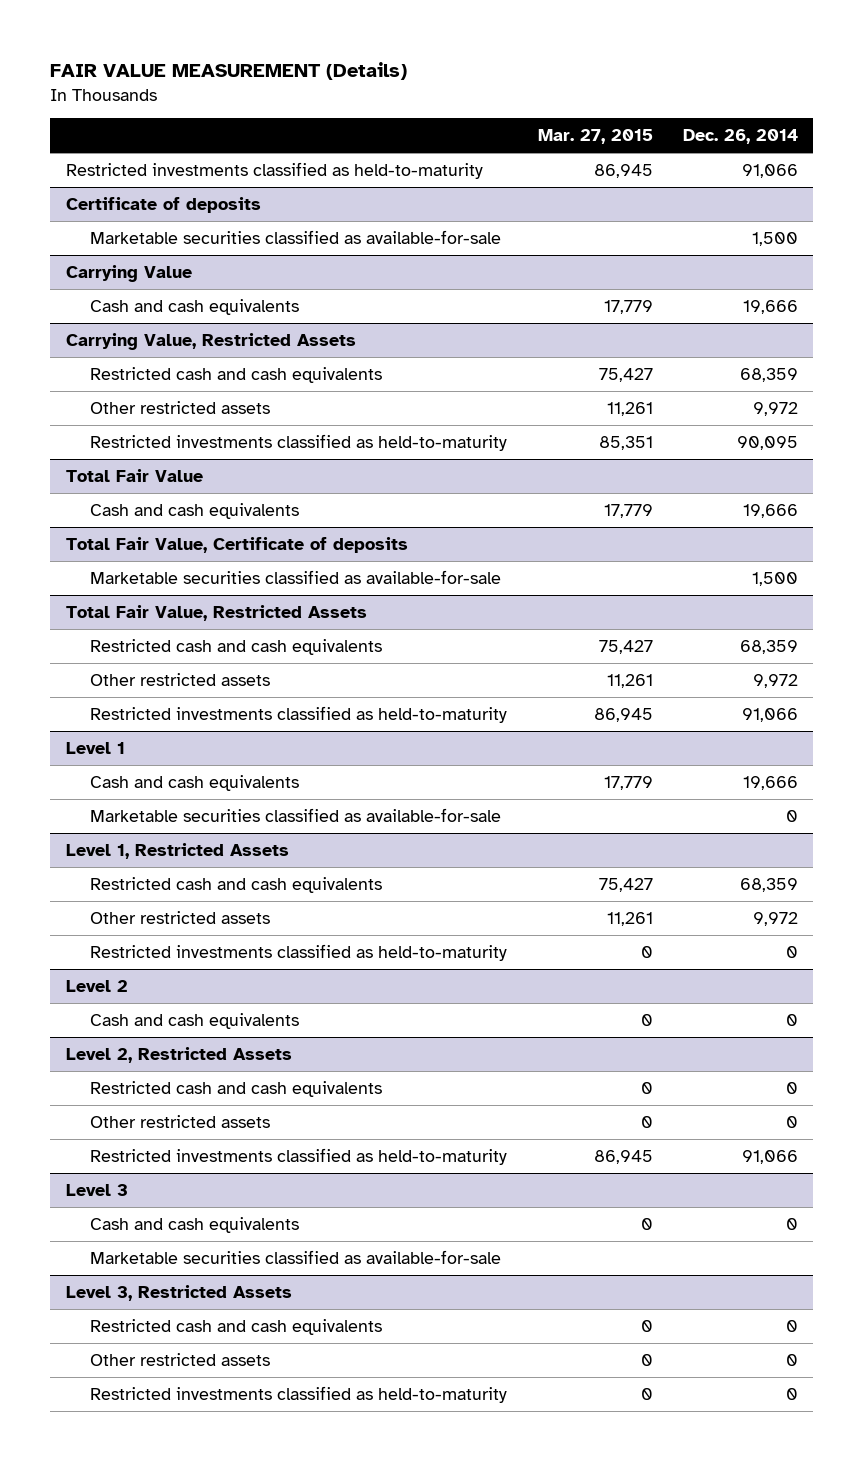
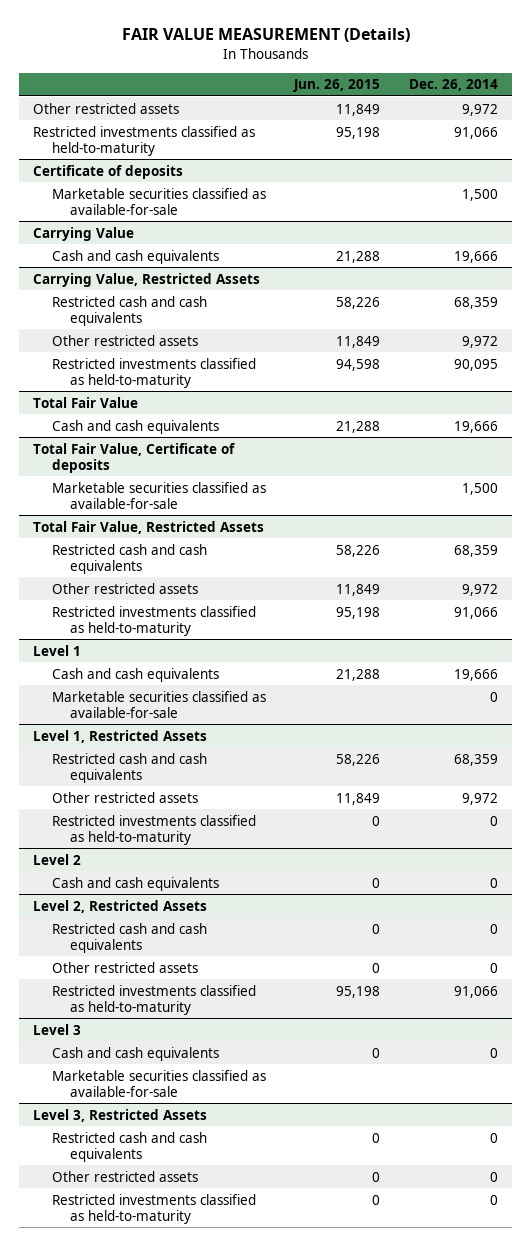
- | Mar. 27, 2015 | Dec. 26, 2014
+ | Jun. 26, 2015 | Dec. 26, 2014
+ Other restricted assets | 11,849 | 9,972

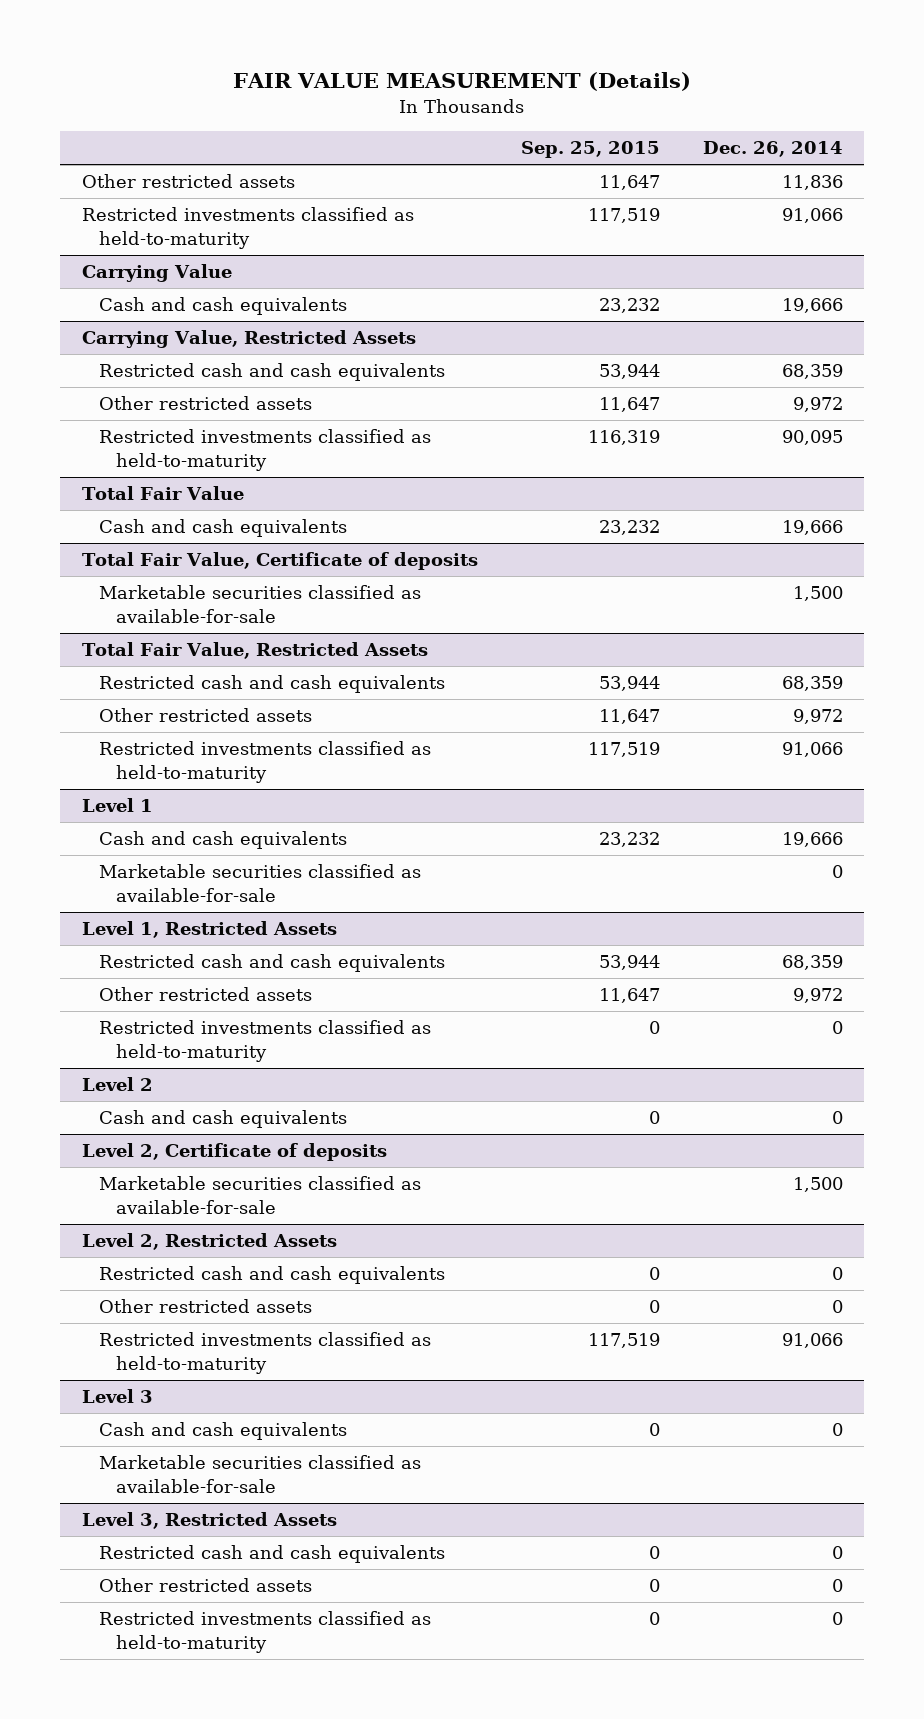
- | Jun. 26, 2015 | Dec. 26, 2014
+ | Sep. 25, 2015 | Dec. 26, 2014
- Other restricted assets | 11,849 | 9,972
+ Other restricted assets | 11,647 | 11,836
- Certificate of deposits
- Marketable securities classified as available-for-sale | | 1,500
+ Level 2, Certificate of deposits
+ Marketable securities classified as available-for-sale | | 1,500

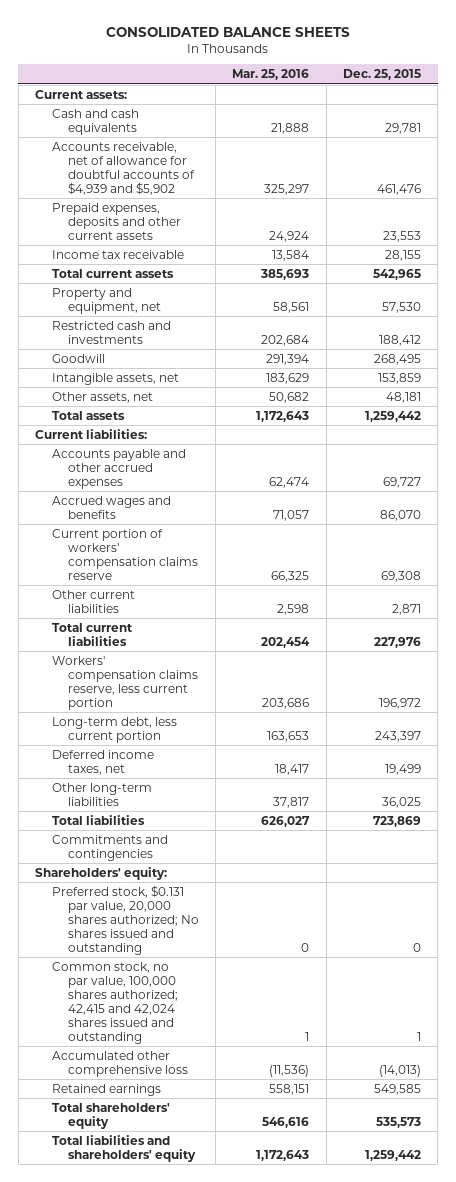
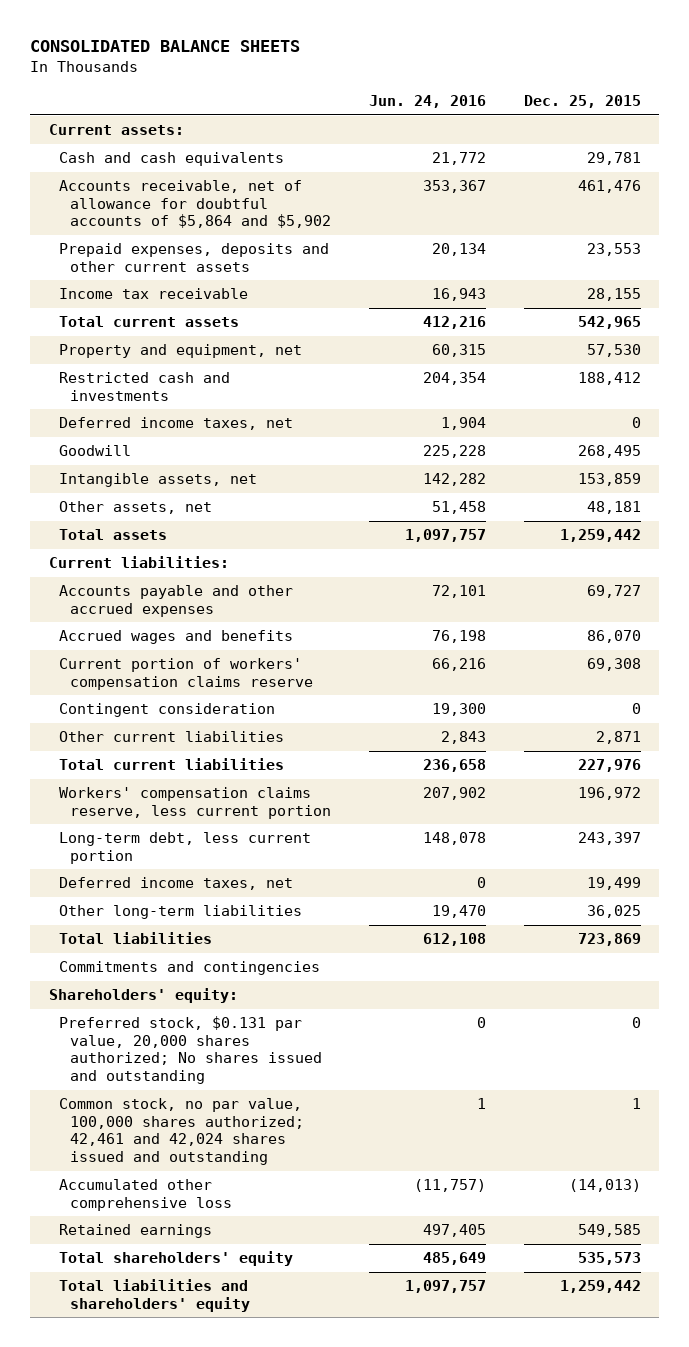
- | Mar. 25, 2016 | Dec. 25, 2015
+ | Jun. 24, 2016 | Dec. 25, 2015
- Accounts receivable, net of allowance for doubtful accounts of $4,939 and $5,902 | 325,297 | 461,476
+ Accounts receivable, net of allowance for doubtful accounts of $5,864 and $5,902 | 353,367 | 461,476
+ Deferred income taxes, net | 1,904 | 0
+ Contingent consideration | 19,300 | 0
- Common stock, no par value, 100,000 shares authorized; 42,415 and 42,024 shares issued and outstanding | 1 | 1
+ Common stock, no par value, 100,000 shares authorized; 42,461 and 42,024 shares issued and outstanding | 1 | 1

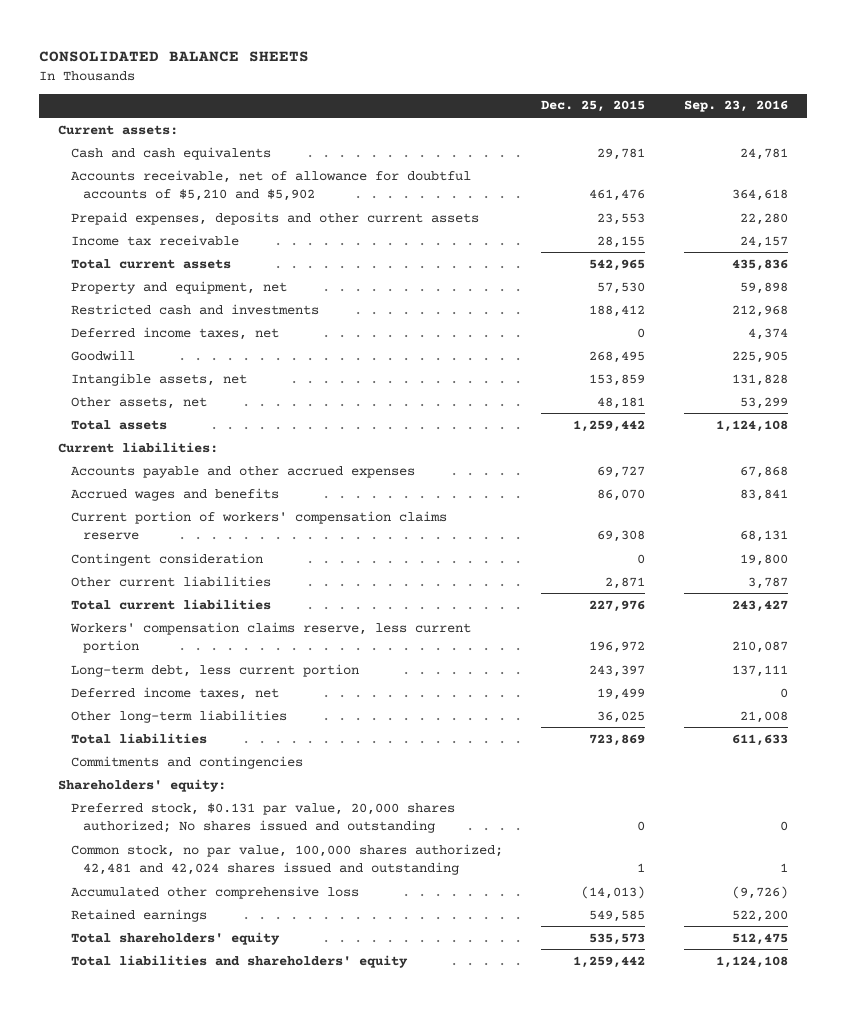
- | Jun. 24, 2016 | Dec. 25, 2015
+ | Dec. 25, 2015 | Sep. 23, 2016
- Accounts receivable, net of allowance for doubtful accounts of $5,864 and $5,902 | 353,367 | 461,476
+ Accounts receivable, net of allowance for doubtful accounts of $5,210 and $5,902 | 461,476 | 364,618
- Common stock, no par value, 100,000 shares authorized; 42,461 and 42,024 shares issued and outstanding | 1 | 1
+ Common stock, no par value, 100,000 shares authorized; 42,481 and 42,024 shares issued and outstanding | 1 | 1

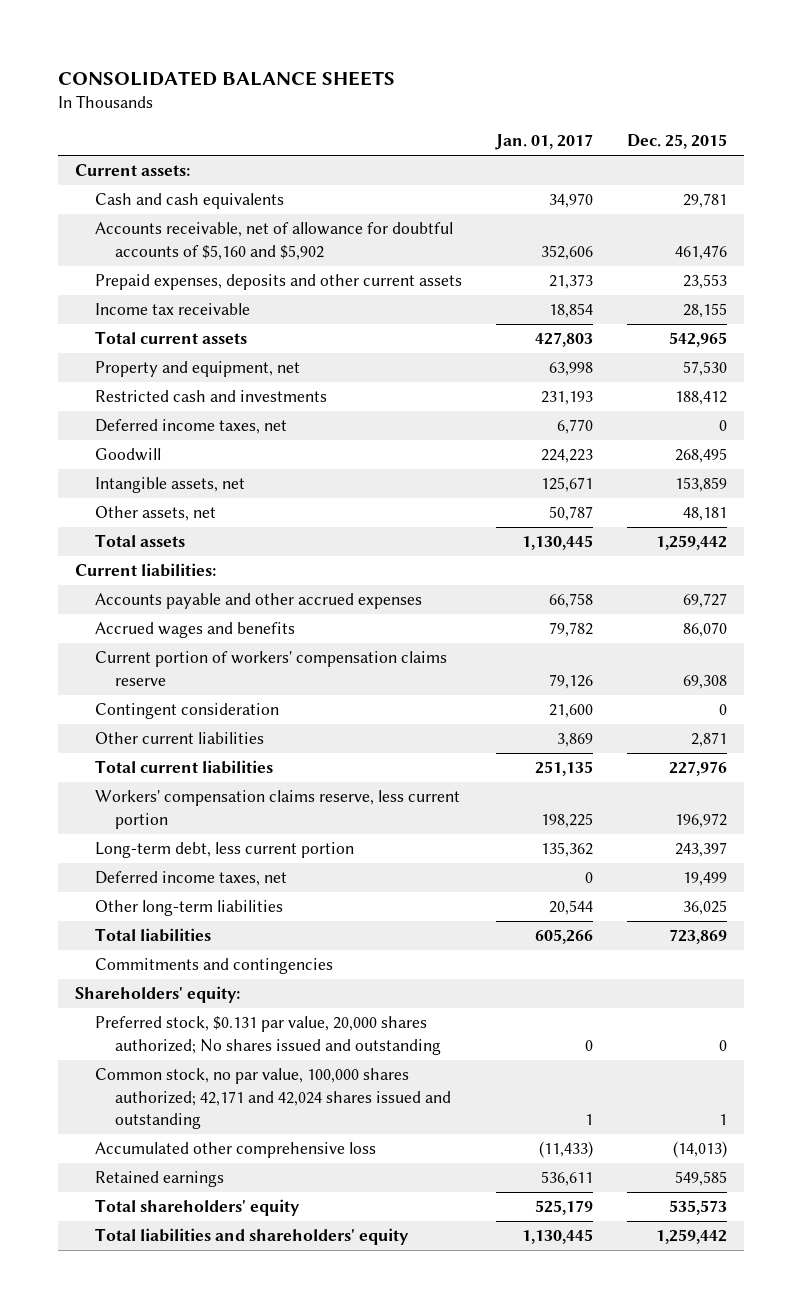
- | Dec. 25, 2015 | Sep. 23, 2016
+ | Jan. 01, 2017 | Dec. 25, 2015
- Accounts receivable, net of allowance for doubtful accounts of $5,210 and $5,902 | 461,476 | 364,618
+ Accounts receivable, net of allowance for doubtful accounts of $5,160 and $5,902 | 352,606 | 461,476
- Common stock, no par value, 100,000 shares authorized; 42,481 and 42,024 shares issued and outstanding | 1 | 1
+ Common stock, no par value, 100,000 shares authorized; 42,171 and 42,024 shares issued and outstanding | 1 | 1

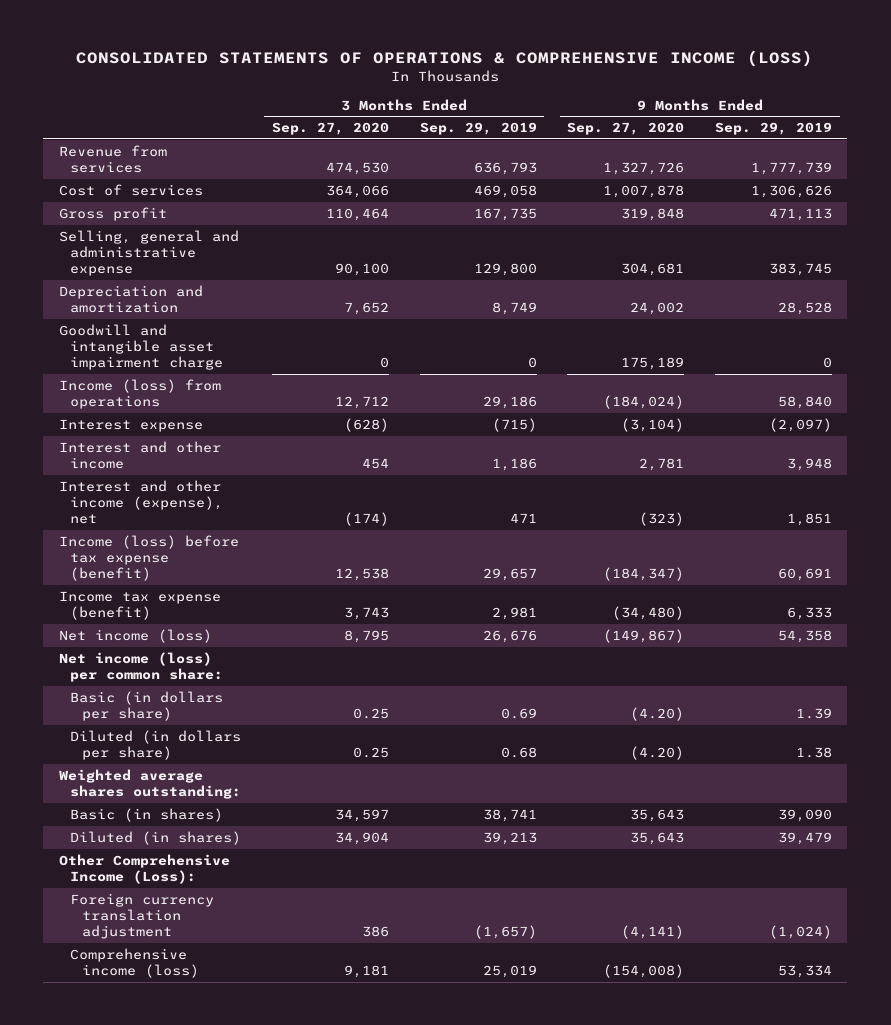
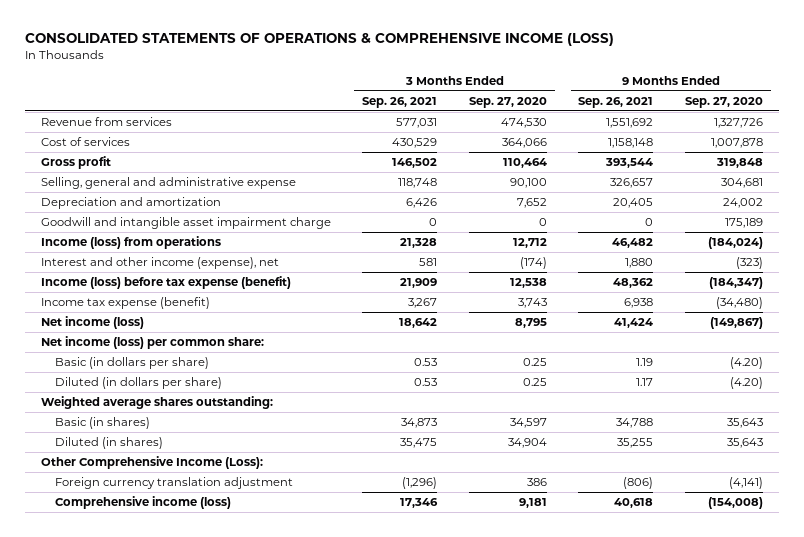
- | 3 Months Ended Sep. 27, 2020 | 3 Months Ended Sep. 29, 2019 | 9 Months Ended Sep. 27, 2020 | 9 Months Ended Sep. 29, 2019
+ | 3 Months Ended Sep. 26, 2021 | 3 Months Ended Sep. 27, 2020 | 9 Months Ended Sep. 26, 2021 | 9 Months Ended Sep. 27, 2020
- Interest expense | (628) | (715) | (3,104) | (2,097)
- Interest and other income | 454 | 1,186 | 2,781 | 3,948

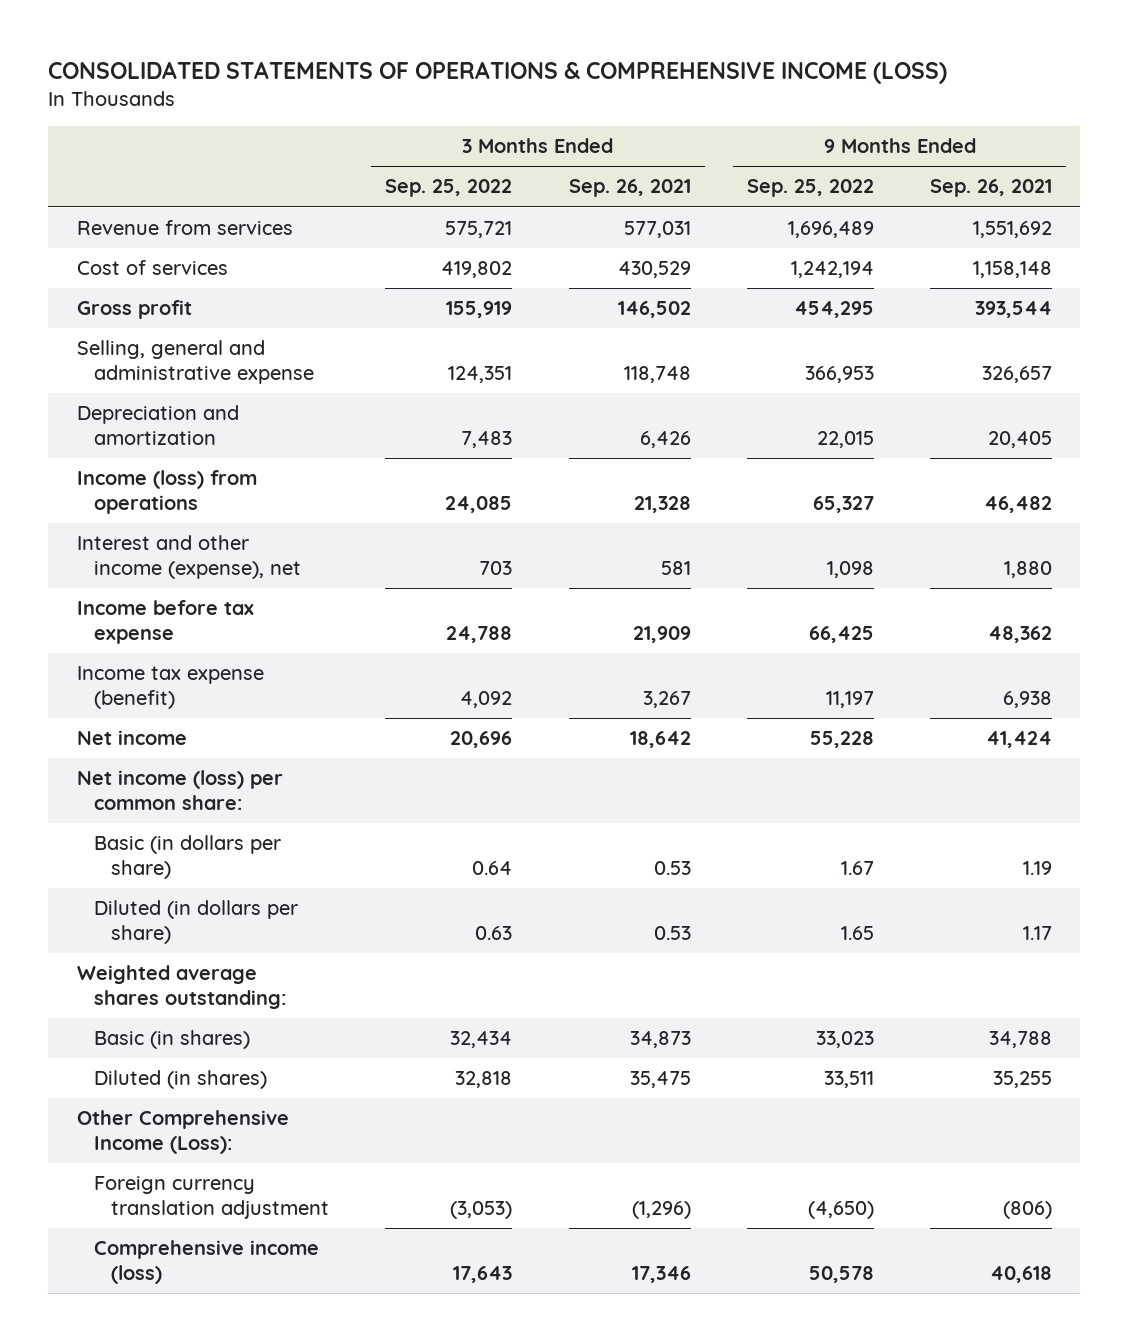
- | 3 Months Ended Sep. 26, 2021 | 3 Months Ended Sep. 27, 2020 | 9 Months Ended Sep. 26, 2021 | 9 Months Ended Sep. 27, 2020
+ | 3 Months Ended Sep. 25, 2022 | 3 Months Ended Sep. 26, 2021 | 9 Months Ended Sep. 25, 2022 | 9 Months Ended Sep. 26, 2021
- Goodwill and intangible asset impairment charge | 0 | 0 | 0 | 175,189
- Income (loss) before tax expense (benefit) | 21,909 | 12,538 | 48,362 | (184,347)
+ Income before tax expense | 24,788 | 21,909 | 66,425 | 48,362
- Net income (loss) | 18,642 | 8,795 | 41,424 | (149,867)
+ Net income | 20,696 | 18,642 | 55,228 | 41,424

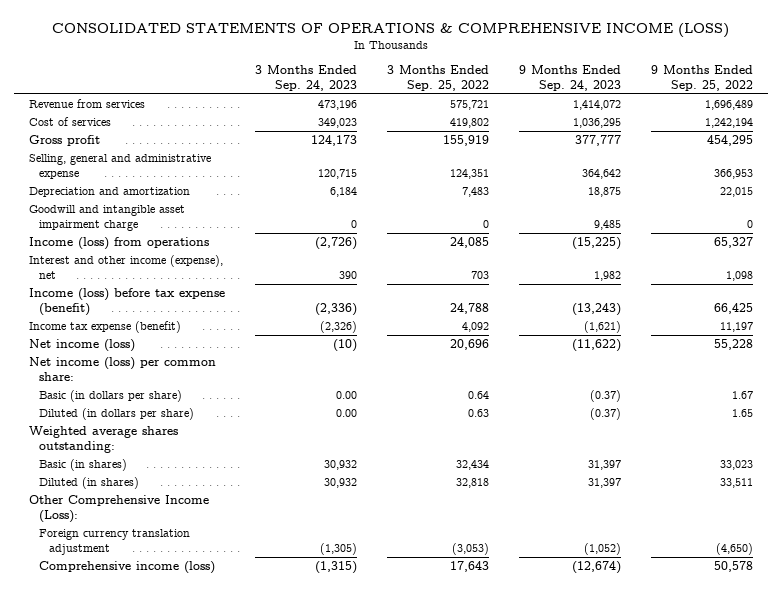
- | 3 Months Ended Sep. 25, 2022 | 3 Months Ended Sep. 26, 2021 | 9 Months Ended Sep. 25, 2022 | 9 Months Ended Sep. 26, 2021
+ | 3 Months Ended Sep. 24, 2023 | 3 Months Ended Sep. 25, 2022 | 9 Months Ended Sep. 24, 2023 | 9 Months Ended Sep. 25, 2022
+ Goodwill and intangible asset impairment charge | 0 | 0 | 9,485 | 0
- Income before tax expense | 24,788 | 21,909 | 66,425 | 48,362
+ Income (loss) before tax expense (benefit) | (2,336) | 24,788 | (13,243) | 66,425
- Net income | 20,696 | 18,642 | 55,228 | 41,424
+ Net income (loss) | (10) | 20,696 | (11,622) | 55,228

